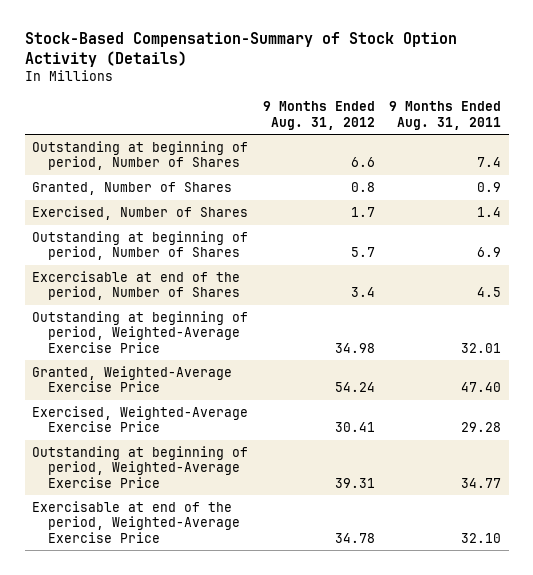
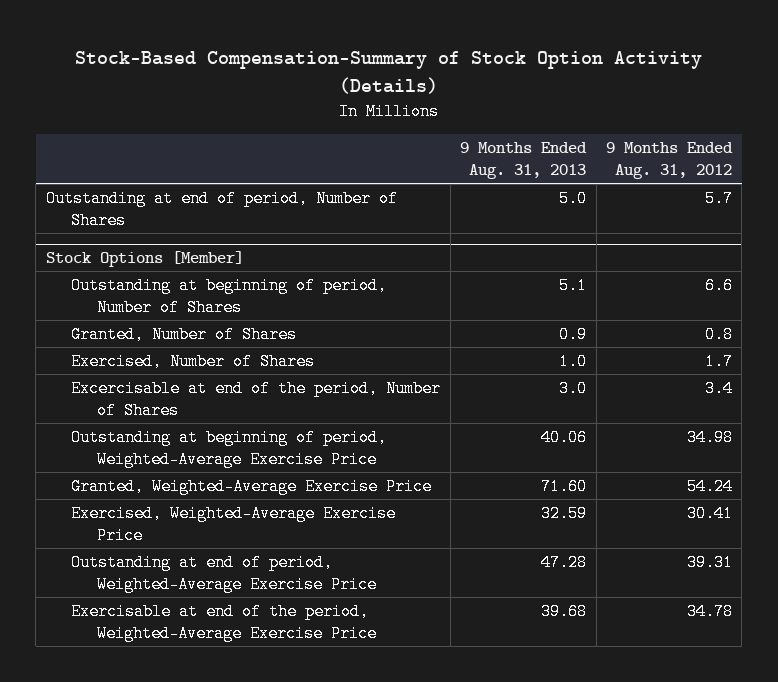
- | 9 Months Ended Aug. 31, 2012 | 9 Months Ended Aug. 31, 2011
+ | 9 Months Ended Aug. 31, 2013 | 9 Months Ended Aug. 31, 2012
+ Outstanding at end of period, Number of Shares | 5.0 | 5.7
+ Stock Options [Member]
- Outstanding at beginning of period, Number of Shares | 5.7 | 6.9
- Outstanding at beginning of period, Weighted-Average Exercise Price | 39.31 | 34.77
+ Outstanding at end of period, Weighted-Average Exercise Price | 47.28 | 39.31

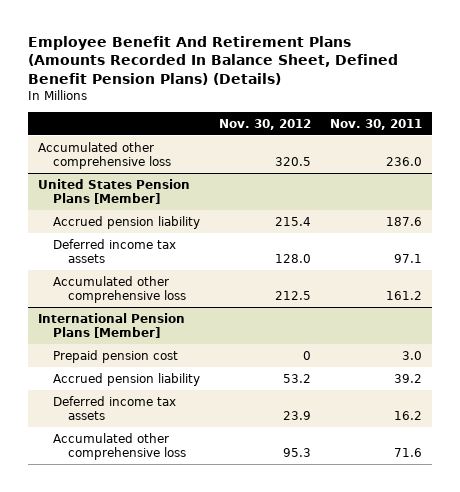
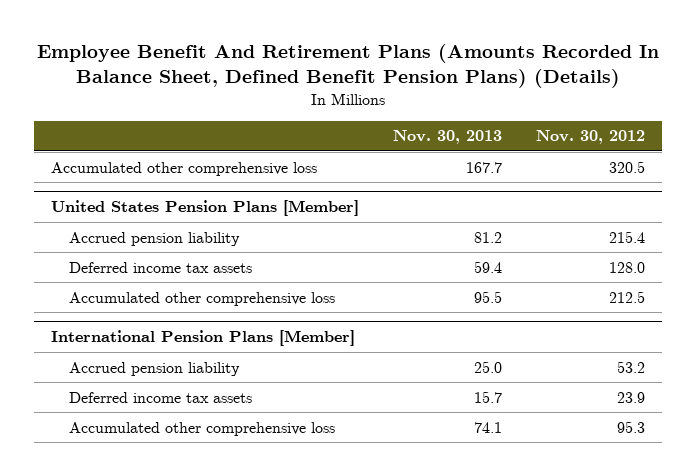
- | Nov. 30, 2012 | Nov. 30, 2011
+ | Nov. 30, 2013 | Nov. 30, 2012
@ International Pension Plans [Member]
- Prepaid pension cost | 0 | 3.0

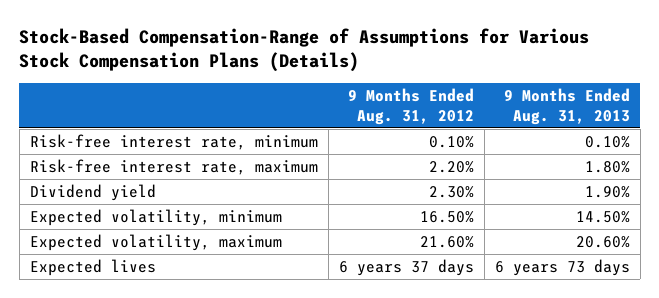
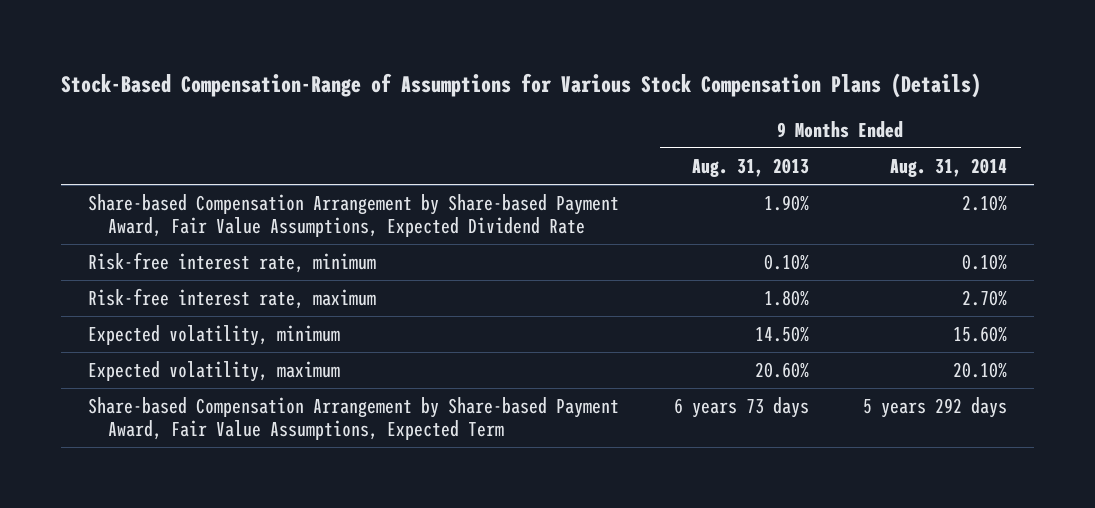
- | 9 Months Ended Aug. 31, 2012 | 9 Months Ended Aug. 31, 2013
+ | 9 Months Ended Aug. 31, 2013 | 9 Months Ended Aug. 31, 2014
+ Share-based Compensation Arrangement by Share-based Payment Award, Fair Value Assumptions, Expected Dividend Rate | 1.90% | 2.10%
- Dividend yield | 2.30% | 1.90%
- Expected lives | 6 years 37 days | 6 years 73 days
+ Share-based Compensation Arrangement by Share-based Payment Award, Fair Value Assumptions, Expected Term | 6 years 73 days | 5 years 292 days

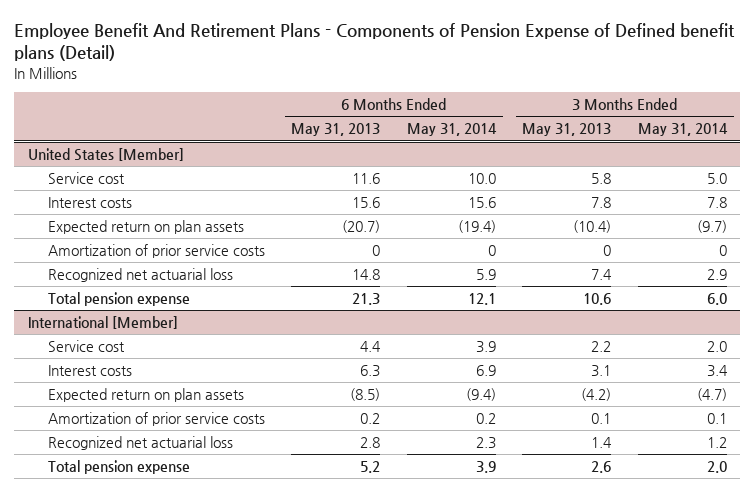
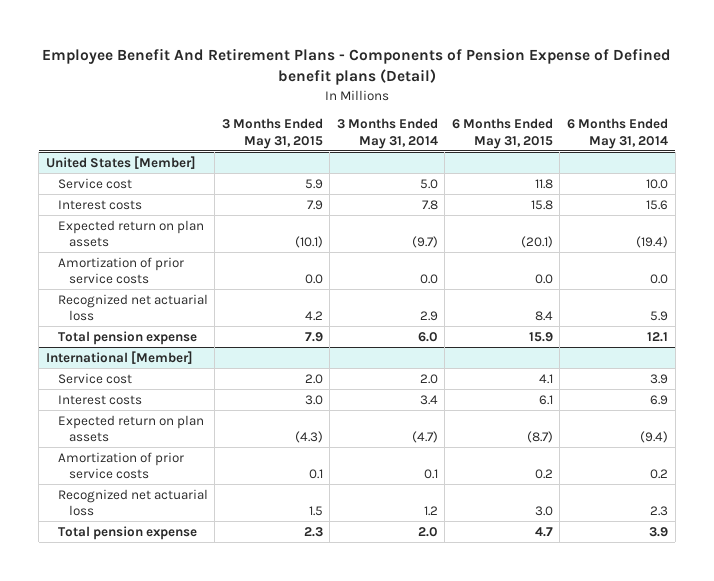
- | 6 Months Ended May 31, 2013 | 6 Months Ended May 31, 2014 | 3 Months Ended May 31, 2013 | 3 Months Ended May 31, 2014
+ | 3 Months Ended May 31, 2015 | 3 Months Ended May 31, 2014 | 6 Months Ended May 31, 2015 | 6 Months Ended May 31, 2014
@ United States [Member]
- Amortization of prior service costs | 0 | 0 | 0 | 0
+ Amortization of prior service costs | 0.0 | 0.0 | 0.0 | 0.0

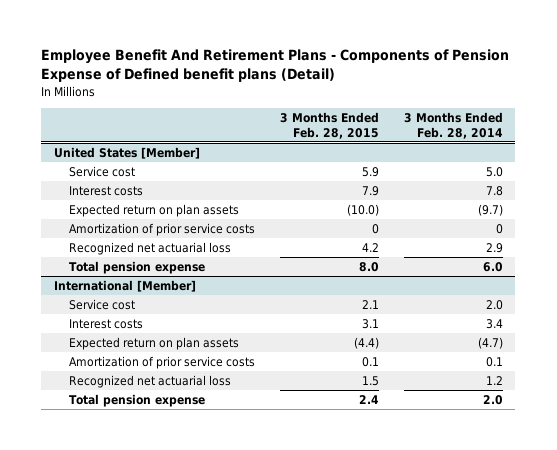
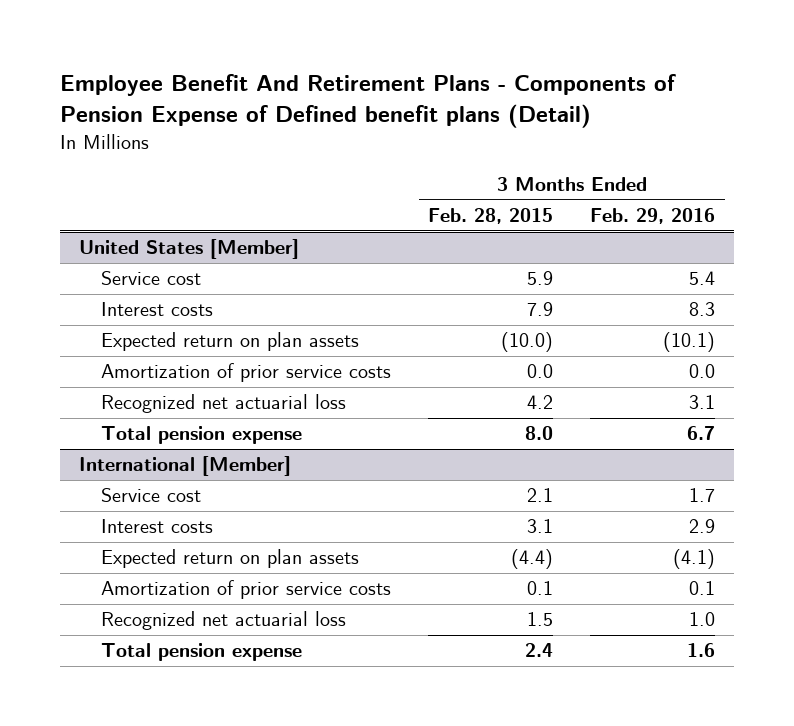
- | 3 Months Ended Feb. 28, 2015 | 3 Months Ended Feb. 28, 2014
+ | 3 Months Ended Feb. 28, 2015 | 3 Months Ended Feb. 29, 2016
@ United States [Member]
- Amortization of prior service costs | 0 | 0
+ Amortization of prior service costs | 0.0 | 0.0

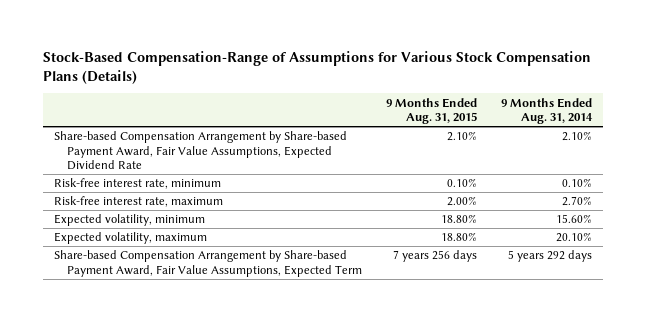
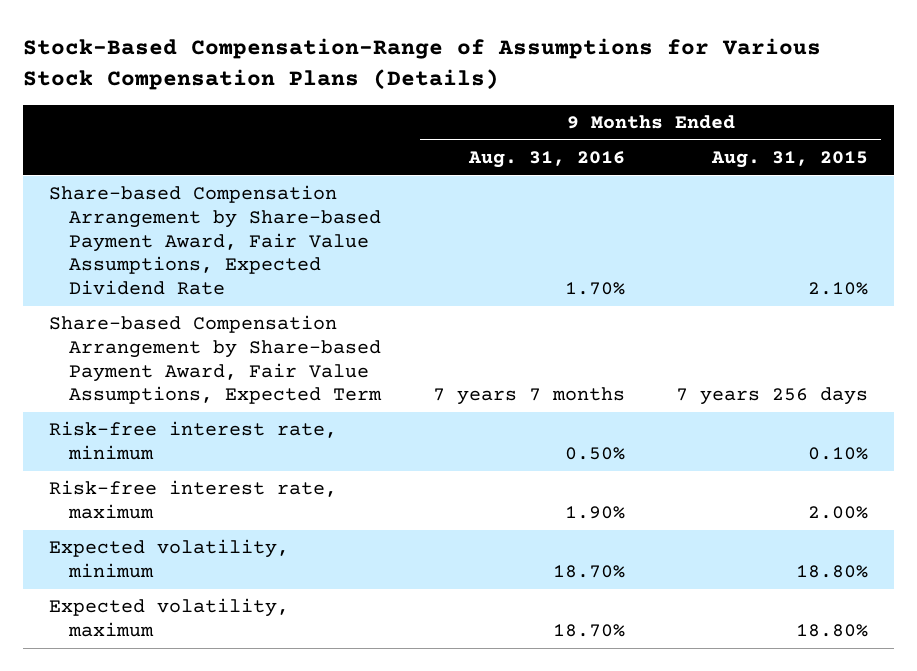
- | 9 Months Ended Aug. 31, 2015 | 9 Months Ended Aug. 31, 2014
+ | 9 Months Ended Aug. 31, 2016 | 9 Months Ended Aug. 31, 2015
moved up: Share-based Compensation Arrangement by Share-based Payment Award, Fair Value Assumptions, Expected Term | 7 years 7 months | 7 years 256 days

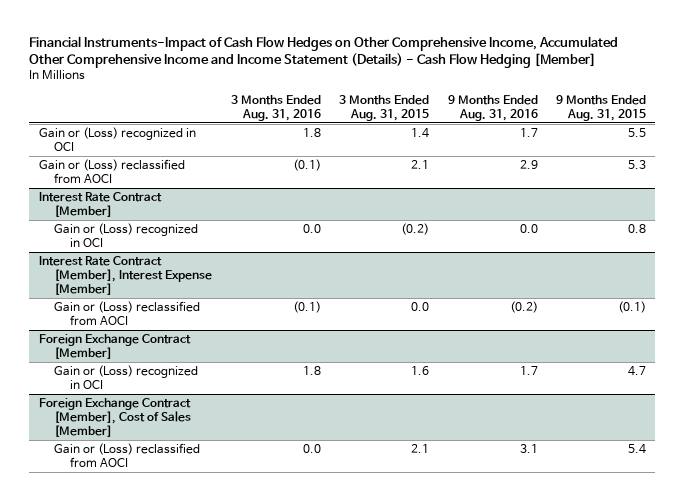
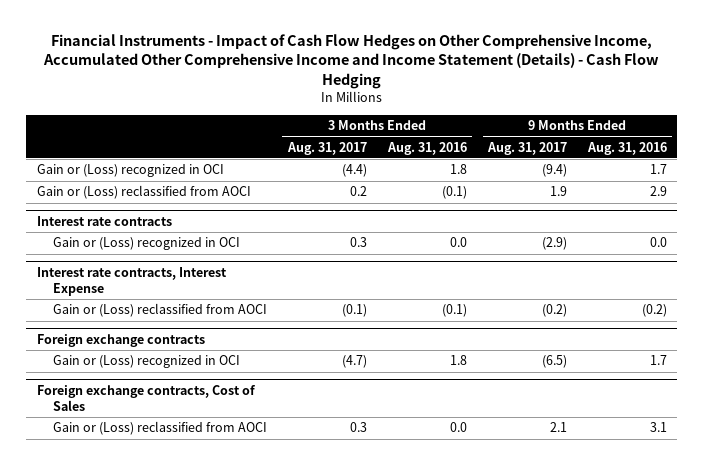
- Financial Instruments-Impact of Cash Flow Hedges on Other Comprehensive Income, Accumulated Other Comprehensive Income and Income Statement (Details) - Cash Flow Hedging [Member]
+ Financial Instruments - Impact of Cash Flow Hedges on Other Comprehensive Income, Accumulated Other Comprehensive Income and Income Statement (Details) - Cash Flow Hedging
- | 3 Months Ended Aug. 31, 2016 | 3 Months Ended Aug. 31, 2015 | 9 Months Ended Aug. 31, 2016 | 9 Months Ended Aug. 31, 2015
+ | 3 Months Ended Aug. 31, 2017 | 3 Months Ended Aug. 31, 2016 | 9 Months Ended Aug. 31, 2017 | 9 Months Ended Aug. 31, 2016
- Interest Rate Contract [Member]
+ Interest rate contracts
- Interest Rate Contract [Member], Interest Expense [Member]
+ Interest rate contracts, Interest Expense
- Foreign Exchange Contract [Member]
+ Foreign exchange contracts
- Foreign Exchange Contract [Member], Cost of Sales [Member]
+ Foreign exchange contracts, Cost of Sales

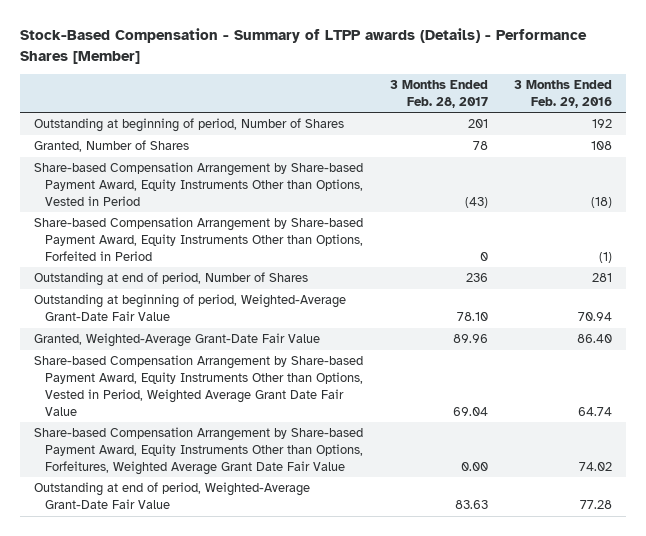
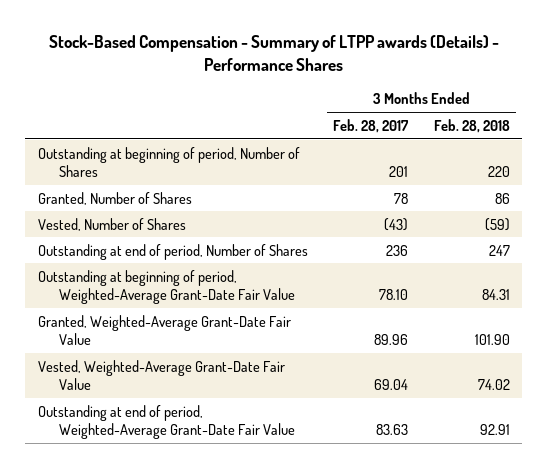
- Stock-Based Compensation - Summary of LTPP awards (Details) - Performance Shares [Member]
+ Stock-Based Compensation - Summary of LTPP awards (Details) - Performance Shares
- | 3 Months Ended Feb. 28, 2017 | 3 Months Ended Feb. 29, 2016
+ | 3 Months Ended Feb. 28, 2017 | 3 Months Ended Feb. 28, 2018
- Share-based Compensation Arrangement by Share-based Payment Award, Equity Instruments Other than Options, Vested in Period | (43) | (18)
- Share-based Compensation Arrangement by Share-based Payment Award, Equity Instruments Other than Options, Forfeited in Period | 0 | (1)
+ Vested, Number of Shares | (43) | (59)
- Share-based Compensation Arrangement by Share-based Payment Award, Equity Instruments Other than Options, Vested in Period, Weighted Average Grant Date Fair Value | 69.04 | 64.74
- Share-based Compensation Arrangement by Share-based Payment Award, Equity Instruments Other than Options, Forfeitures, Weighted Average Grant Date Fair Value | 0.00 | 74.02
+ Vested, Weighted-Average Grant-Date Fair Value | 69.04 | 74.02

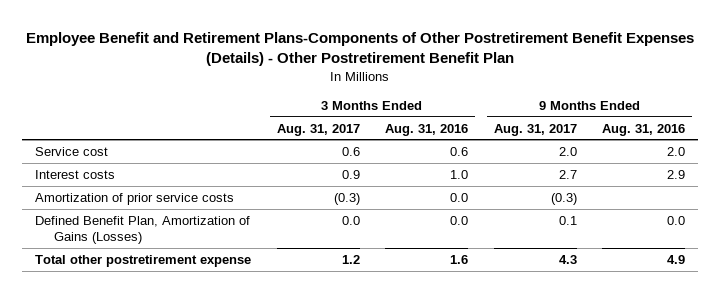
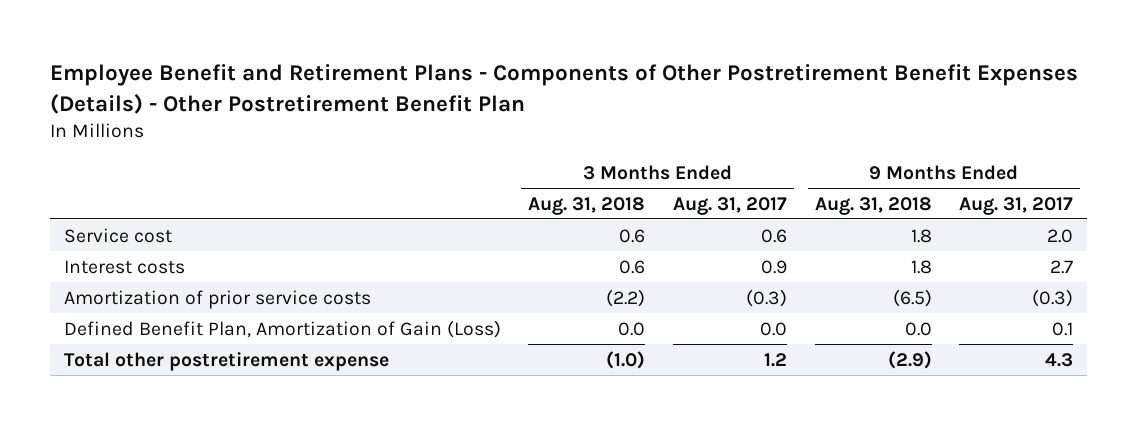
- Employee Benefit and Retirement Plans-Components of Other Postretirement Benefit Expenses (Details) - Other Postretirement Benefit Plan
+ Employee Benefit and Retirement Plans - Components of Other Postretirement Benefit Expenses (Details) - Other Postretirement Benefit Plan
- | 3 Months Ended Aug. 31, 2017 | 3 Months Ended Aug. 31, 2016 | 9 Months Ended Aug. 31, 2017 | 9 Months Ended Aug. 31, 2016
+ | 3 Months Ended Aug. 31, 2018 | 3 Months Ended Aug. 31, 2017 | 9 Months Ended Aug. 31, 2018 | 9 Months Ended Aug. 31, 2017
- Defined Benefit Plan, Amortization of Gains (Losses) | 0.0 | 0.0 | 0.1 | 0.0
+ Defined Benefit Plan, Amortization of Gain (Loss) | 0.0 | 0.0 | 0.0 | 0.1

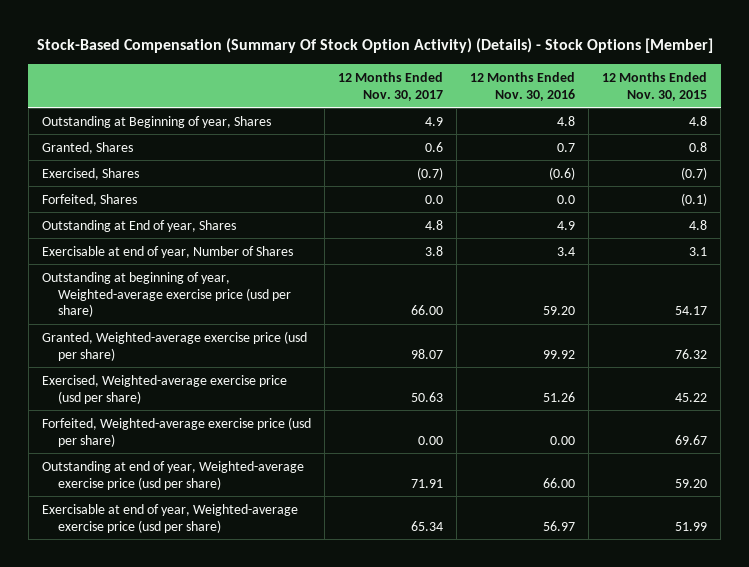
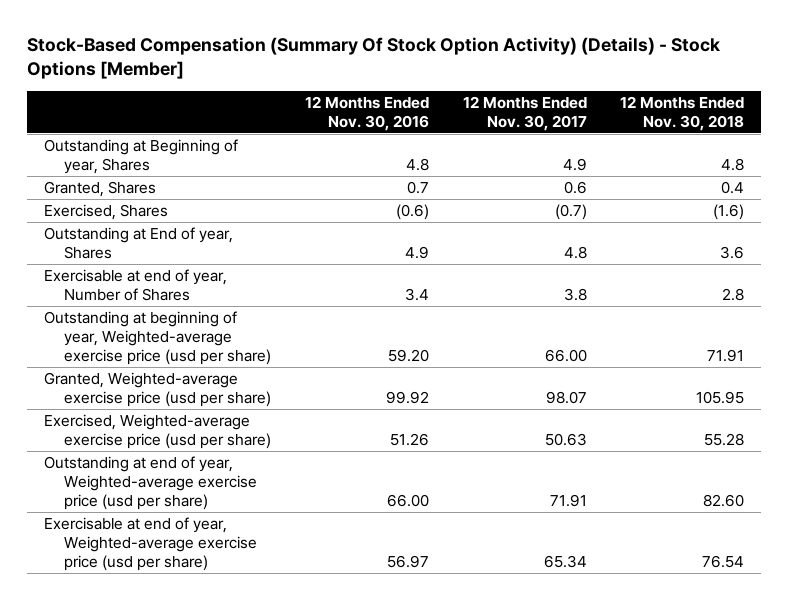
- | 12 Months Ended Nov. 30, 2017 | 12 Months Ended Nov. 30, 2016 | 12 Months Ended Nov. 30, 2015
+ | 12 Months Ended Nov. 30, 2016 | 12 Months Ended Nov. 30, 2017 | 12 Months Ended Nov. 30, 2018
- Forfeited, Shares | 0.0 | 0.0 | (0.1)
- Forfeited, Weighted-average exercise price (usd per share) | 0.00 | 0.00 | 69.67

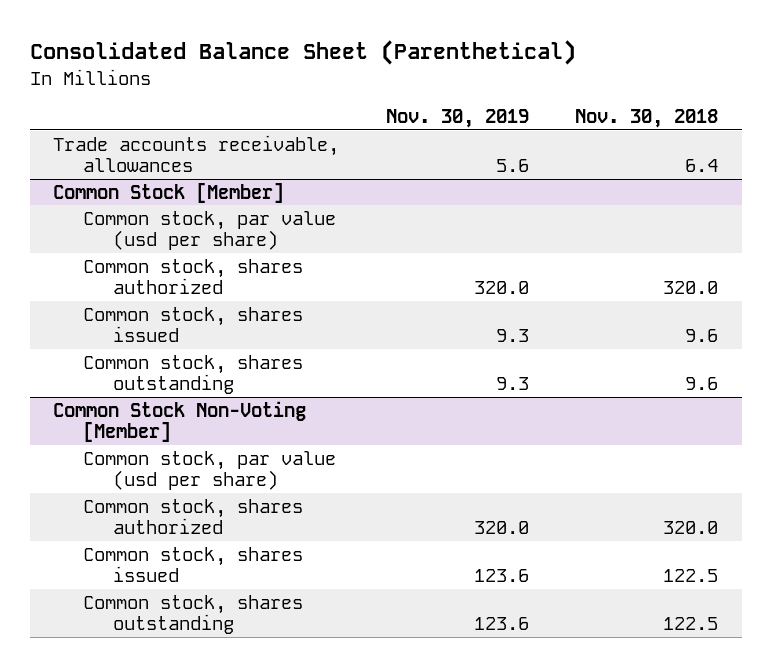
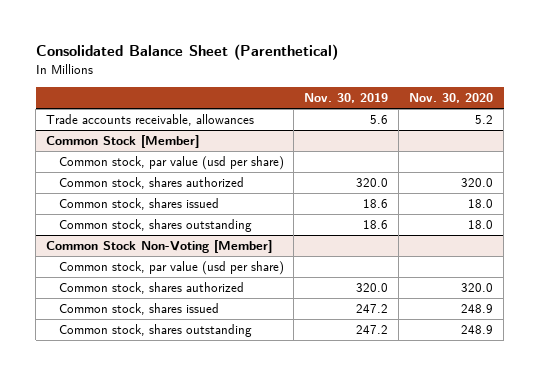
- | Nov. 30, 2019 | Nov. 30, 2018
+ | Nov. 30, 2019 | Nov. 30, 2020
@ Common Stock [Member]
- Common stock, shares issued | 9.3 | 9.6
- Common stock, shares outstanding | 9.3 | 9.6
+ Common stock, shares issued | 18.6 | 18.0
+ Common stock, shares outstanding | 18.6 | 18.0
@ Common Stock Non-Voting [Member]
- Common stock, shares issued | 123.6 | 122.5
- Common stock, shares outstanding | 123.6 | 122.5
+ Common stock, shares issued | 247.2 | 248.9
+ Common stock, shares outstanding | 247.2 | 248.9

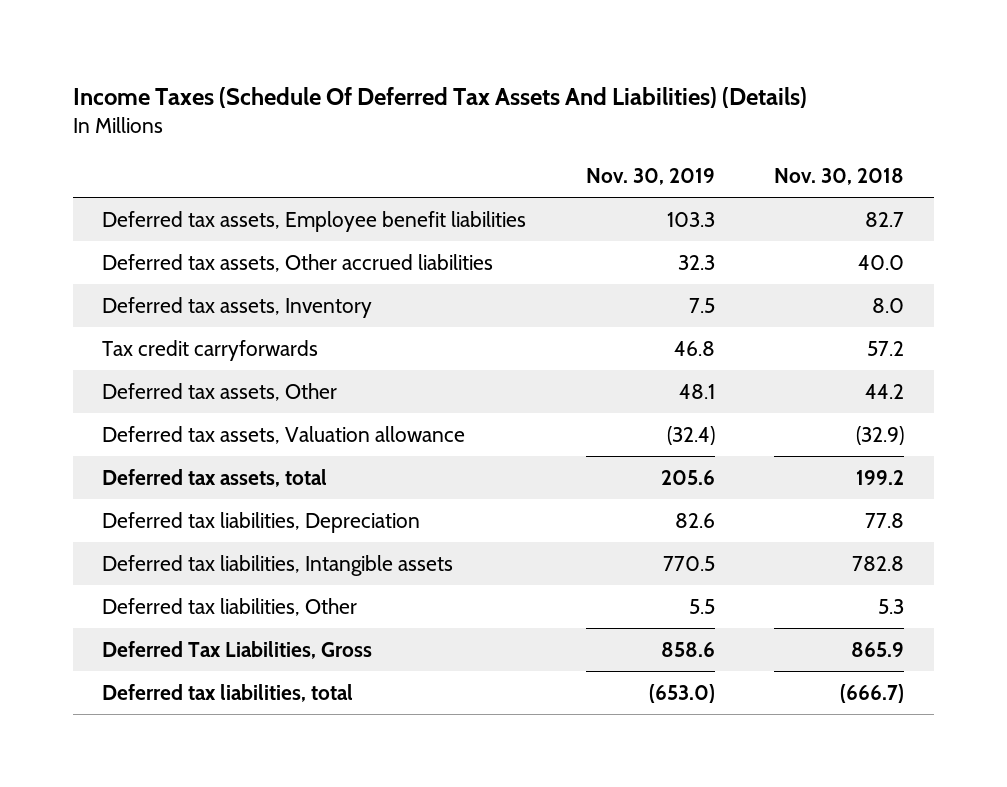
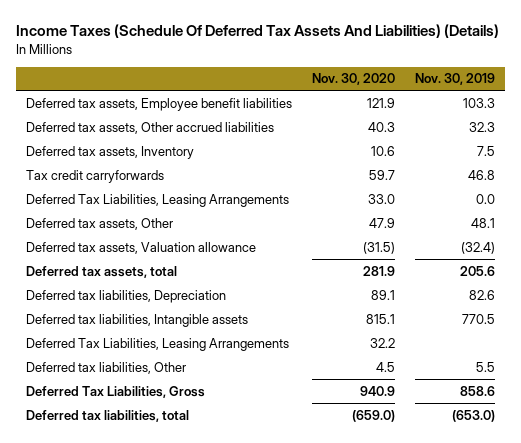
- | Nov. 30, 2019 | Nov. 30, 2018
+ | Nov. 30, 2020 | Nov. 30, 2019
+ Deferred Tax Liabilities, Leasing Arrangements | 33.0 | 0.0
+ Deferred Tax Liabilities, Leasing Arrangements | 32.2 |

